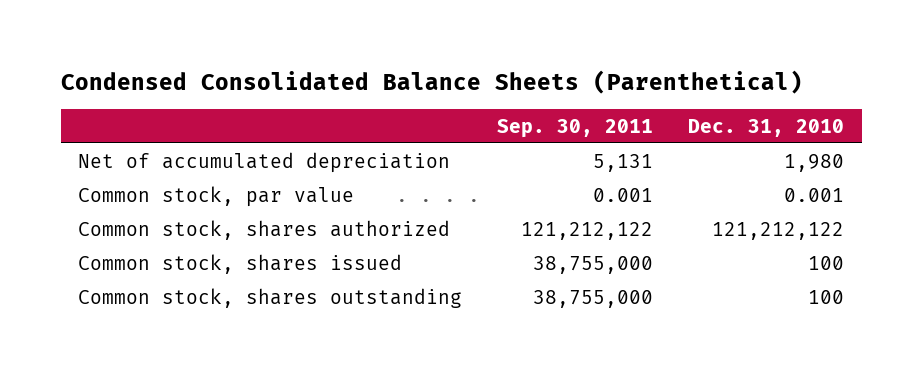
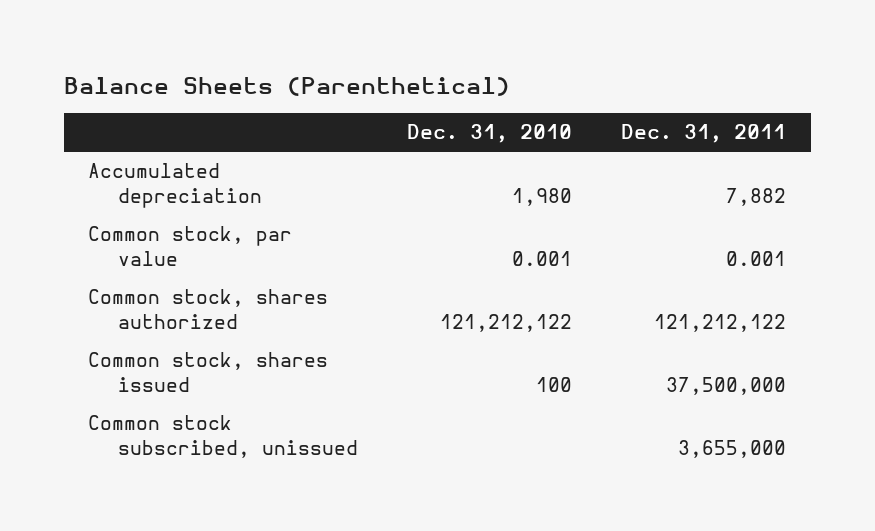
- Condensed Consolidated Balance Sheets (Parenthetical)
+ Balance Sheets (Parenthetical)
- | Sep. 30, 2011 | Dec. 31, 2010
+ | Dec. 31, 2010 | Dec. 31, 2011
- Net of accumulated depreciation | 5,131 | 1,980
+ Accumulated depreciation | 1,980 | 7,882
- Common stock, shares outstanding | 38,755,000 | 100
+ Common stock subscribed, unissued | | 3,655,000

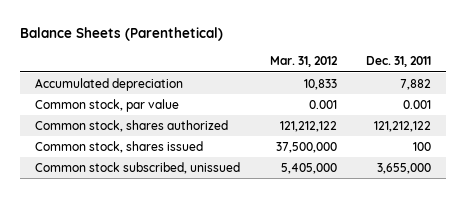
- | Dec. 31, 2010 | Dec. 31, 2011
+ | Mar. 31, 2012 | Dec. 31, 2011
- Common stock, shares issued | 100 | 37,500,000
+ Common stock, shares issued | 37,500,000 | 100

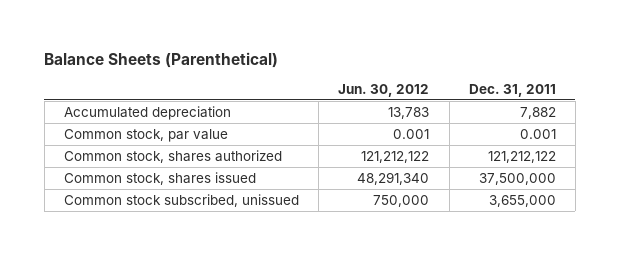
- | Mar. 31, 2012 | Dec. 31, 2011
+ | Jun. 30, 2012 | Dec. 31, 2011
- Common stock, shares issued | 37,500,000 | 100
+ Common stock, shares issued | 48,291,340 | 37,500,000

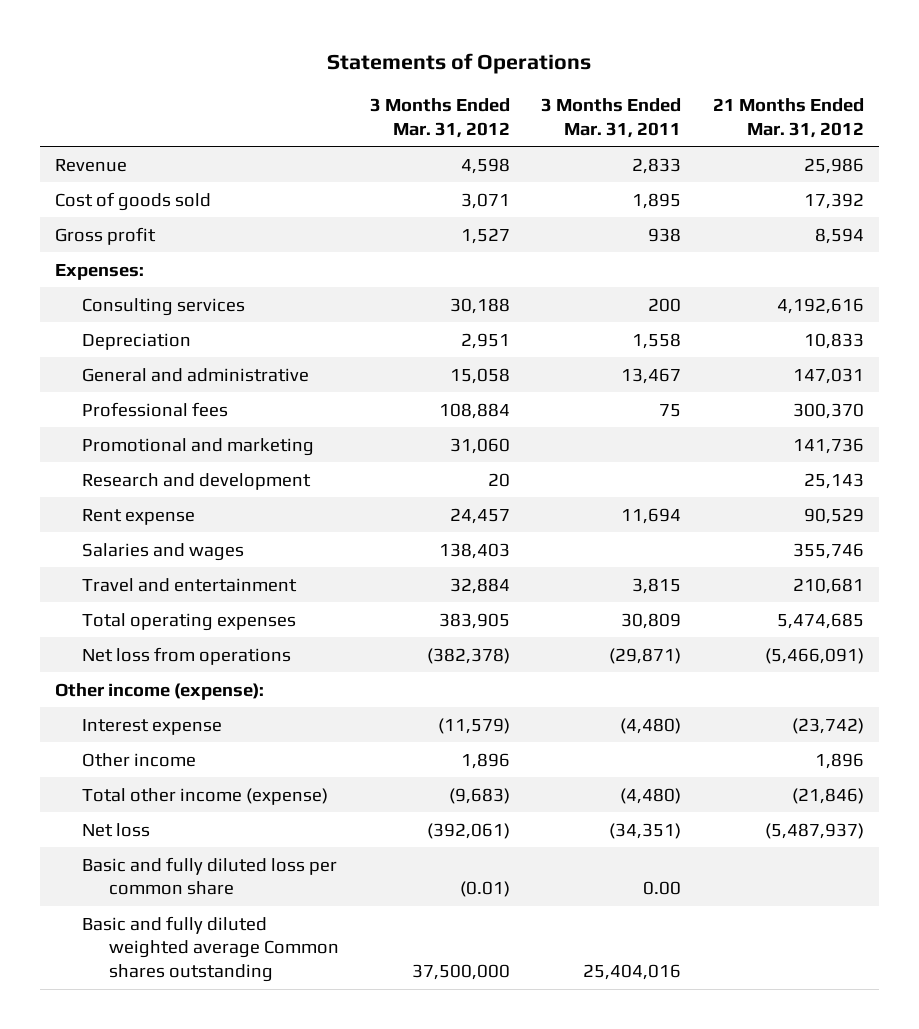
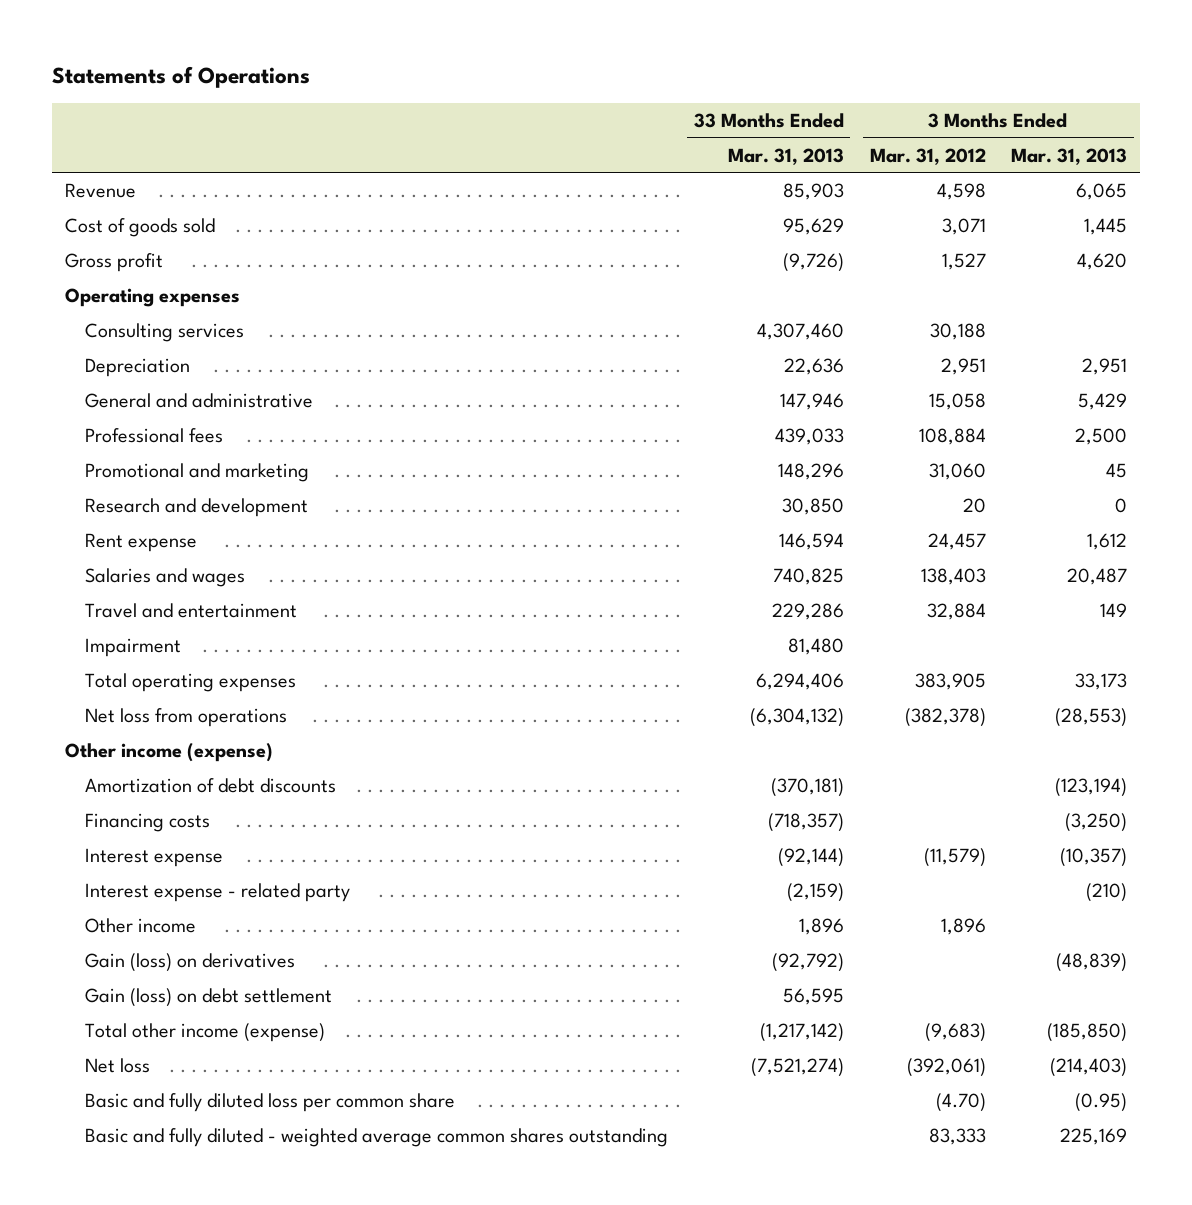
- | 3 Months Ended Mar. 31, 2012 | 3 Months Ended Mar. 31, 2011 | 21 Months Ended Mar. 31, 2012
+ | 33 Months Ended Mar. 31, 2013 | 3 Months Ended Mar. 31, 2012 | 3 Months Ended Mar. 31, 2013
- Expenses:
+ Operating expenses
+ Impairment | 81,480 | |
- Other income (expense):
+ Other income (expense)
+ Amortization of debt discounts | (370,181) | | (123,194)
+ Financing costs | (718,357) | | (3,250)
+ Interest expense - related party | (2,159) | | (210)
+ Gain (loss) on derivatives | (92,792) | | (48,839)
+ Gain (loss) on debt settlement | 56,595 | |
- Basic and fully diluted loss per common share | (0.01) | 0.00 |
- Basic and fully diluted weighted average Common shares outstanding | 37,500,000 | 25,404,016 |
+ Basic and fully diluted loss per common share | | (4.70) | (0.95)
+ Basic and fully diluted - weighted average common shares outstanding | | 83,333 | 225,169

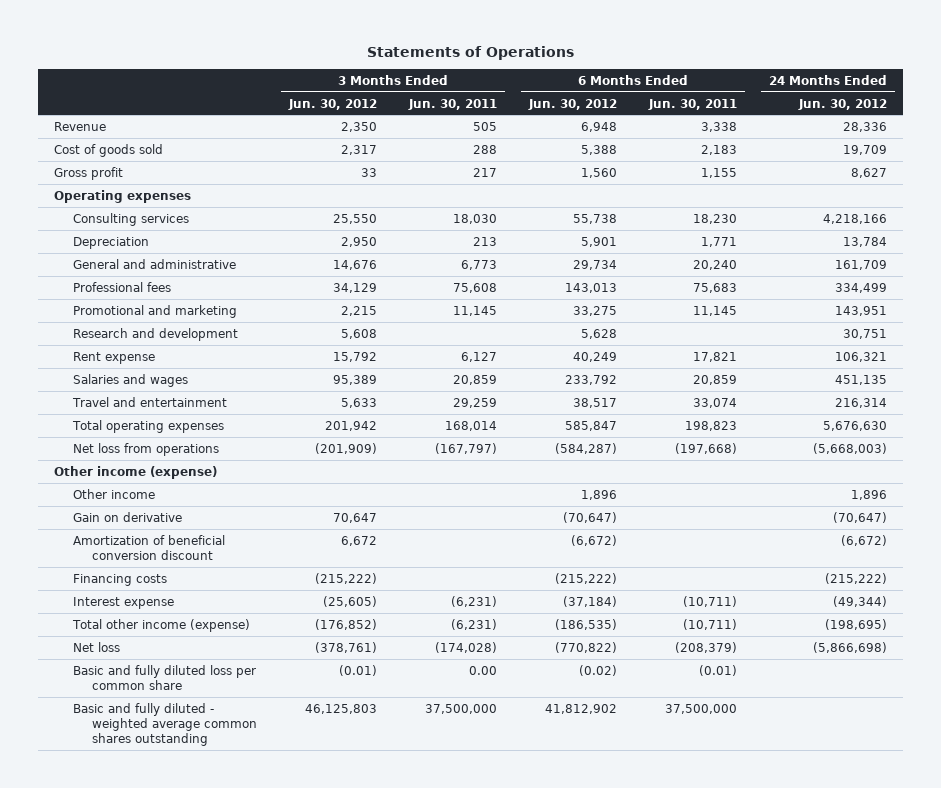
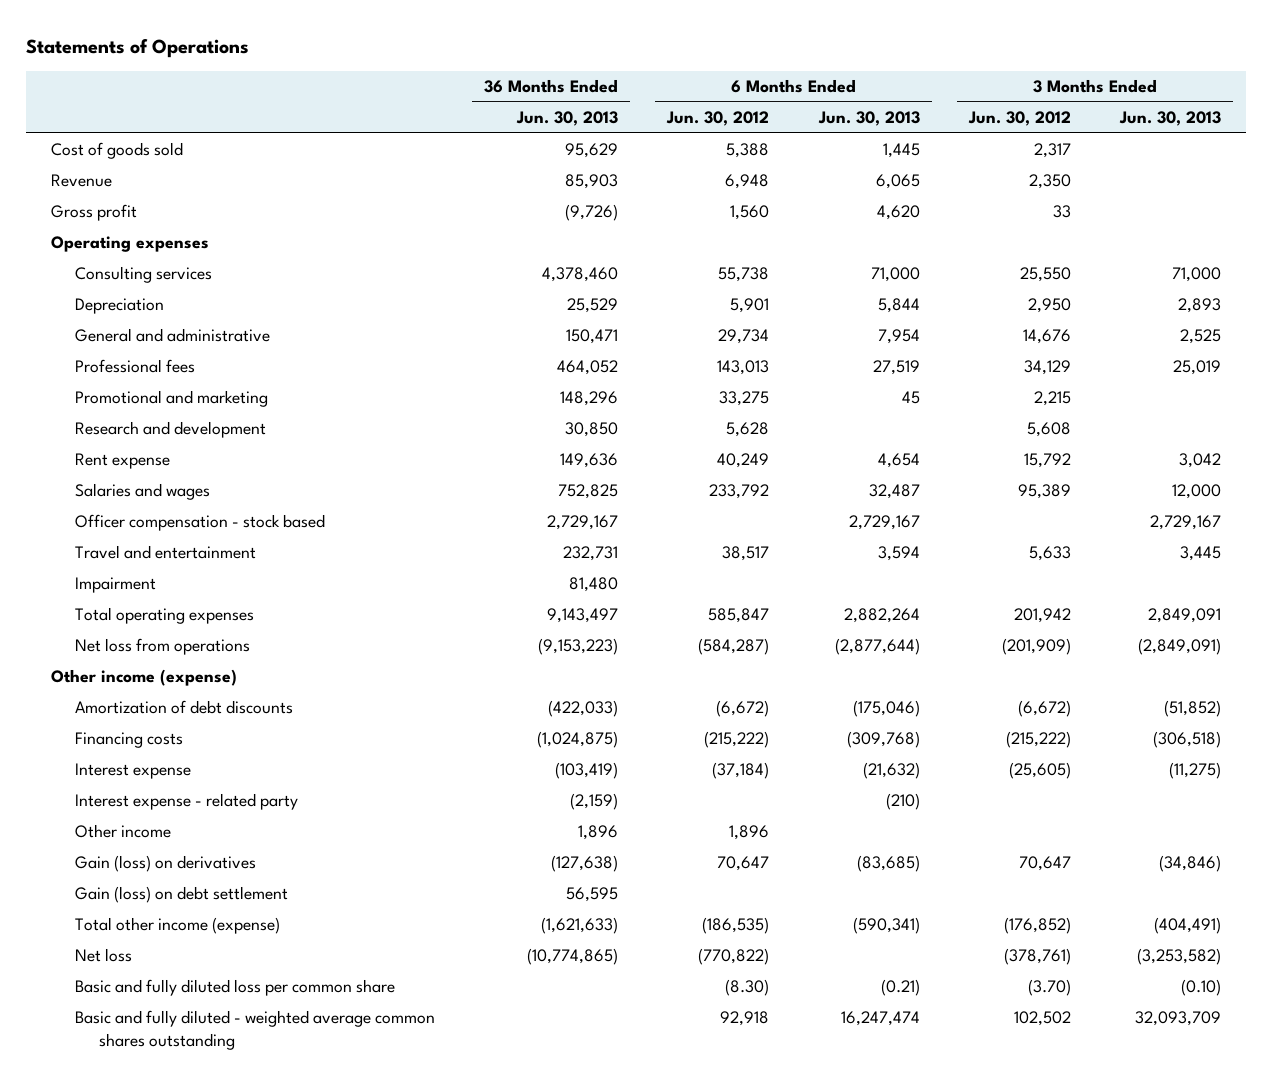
- | 3 Months Ended Jun. 30, 2012 | 3 Months Ended Jun. 30, 2011 | 6 Months Ended Jun. 30, 2012 | 6 Months Ended Jun. 30, 2011 | 24 Months Ended Jun. 30, 2012
+ | 36 Months Ended Jun. 30, 2013 | 6 Months Ended Jun. 30, 2012 | 6 Months Ended Jun. 30, 2013 | 3 Months Ended Jun. 30, 2012 | 3 Months Ended Jun. 30, 2013
moved down: Revenue | 85,903 | 6,948 | 6,065 | 2,350 |
+ Officer compensation - stock based | 2,729,167 | | 2,729,167 | | 2,729,167
+ Impairment | 81,480 | | | |
- Gain on derivative | 70,647 | | (70,647) | | (70,647)
- Amortization of beneficial conversion discount | 6,672 | | (6,672) | | (6,672)
+ Amortization of debt discounts | (422,033) | (6,672) | (175,046) | (6,672) | (51,852)
+ Interest expense - related party | (2,159) | | (210) | |
moved down: Other income | 1,896 | 1,896 | | |
+ Gain (loss) on derivatives | (127,638) | 70,647 | (83,685) | 70,647 | (34,846)
+ Gain (loss) on debt settlement | 56,595 | | | |
- Basic and fully diluted loss per common share | (0.01) | 0.00 | (0.02) | (0.01) |
- Basic and fully diluted - weighted average common shares outstanding | 46,125,803 | 37,500,000 | 41,812,902 | 37,500,000 |
+ Basic and fully diluted loss per common share | | (8.30) | (0.21) | (3.70) | (0.10)
+ Basic and fully diluted - weighted average common shares outstanding | | 92,918 | 16,247,474 | 102,502 | 32,093,709

